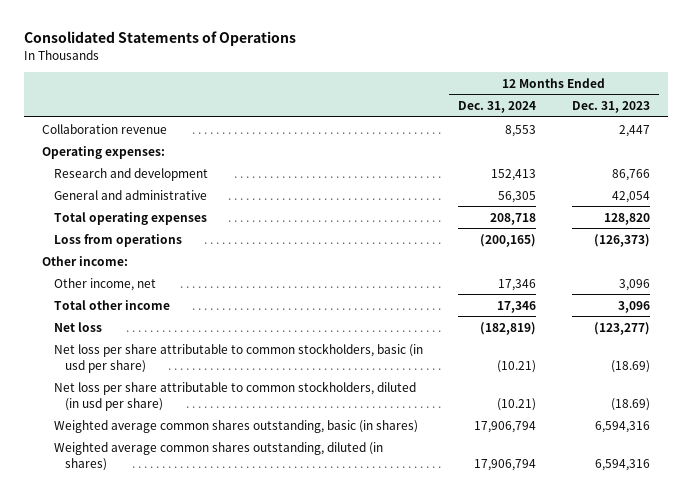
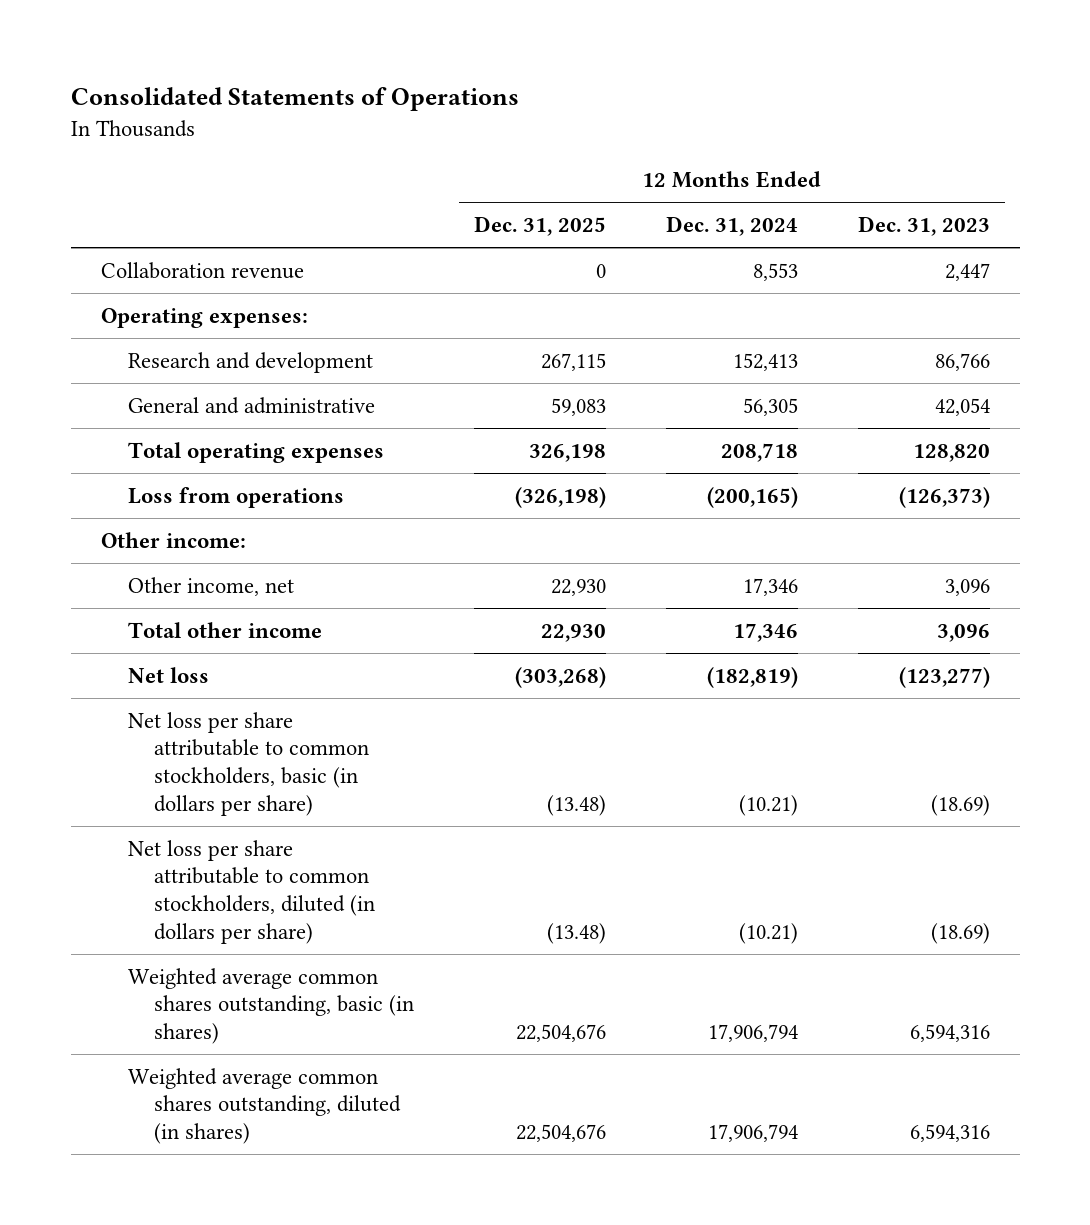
- | 12 Months Ended Dec. 31, 2024 | 12 Months Ended Dec. 31, 2023
+ | 12 Months Ended Dec. 31, 2025 | 12 Months Ended Dec. 31, 2024 | 12 Months Ended Dec. 31, 2023
- Net loss per share attributable to common stockholders, basic (in usd per share) | (10.21) | (18.69)
- Net loss per share attributable to common stockholders, diluted (in usd per share) | (10.21) | (18.69)
+ Net loss per share attributable to common stockholders, basic (in dollars per share) | (13.48) | (10.21) | (18.69)
+ Net loss per share attributable to common stockholders, diluted (in dollars per share) | (13.48) | (10.21) | (18.69)

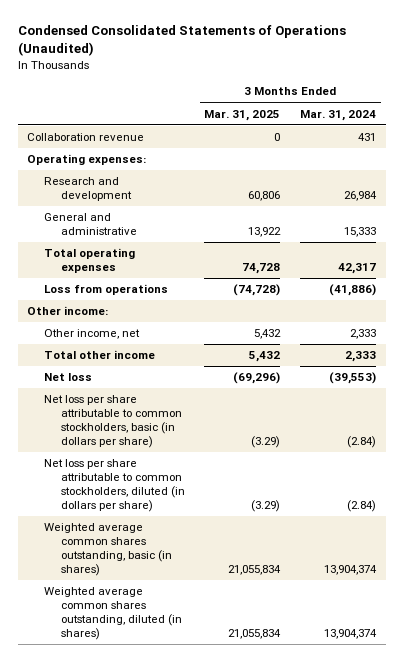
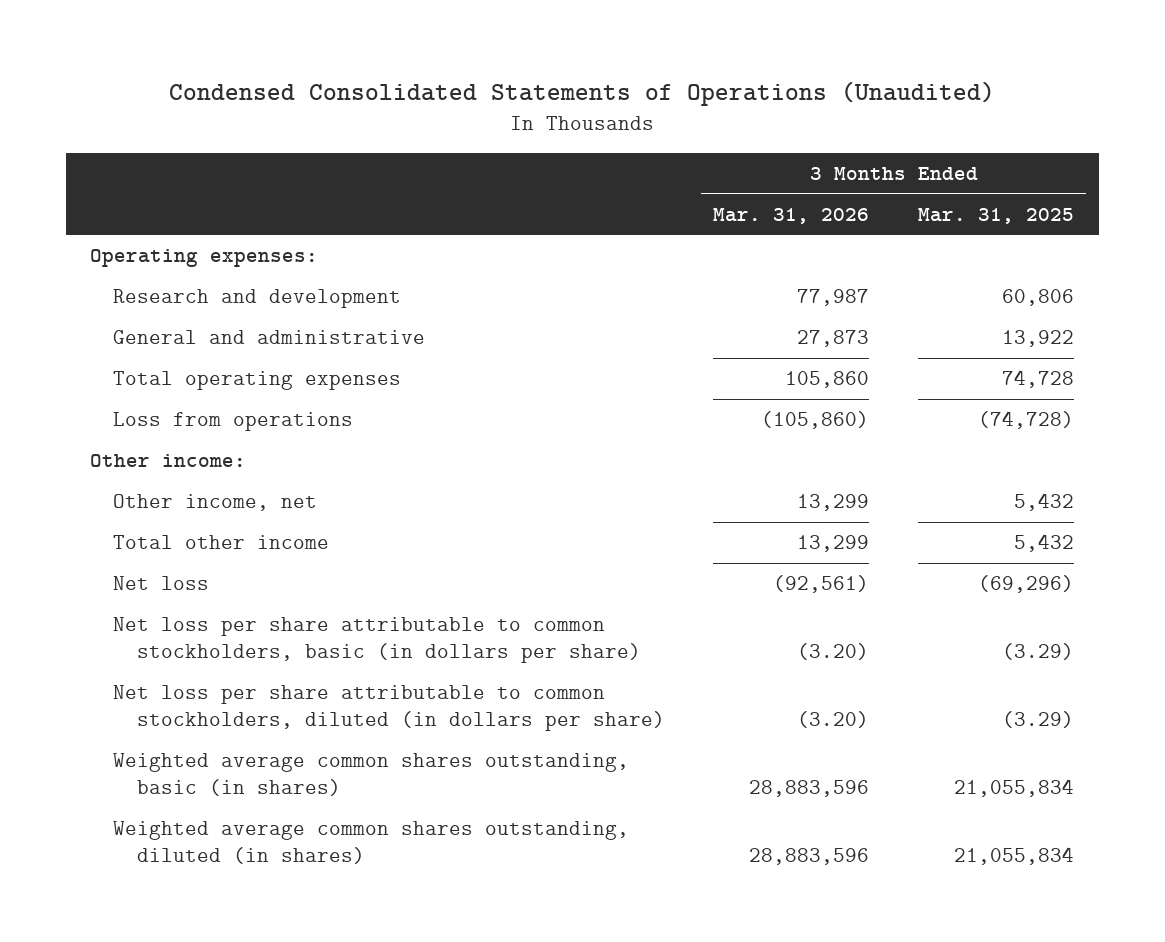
- | 3 Months Ended Mar. 31, 2025 | 3 Months Ended Mar. 31, 2024
+ | 3 Months Ended Mar. 31, 2026 | 3 Months Ended Mar. 31, 2025
- Collaboration revenue | 0 | 431

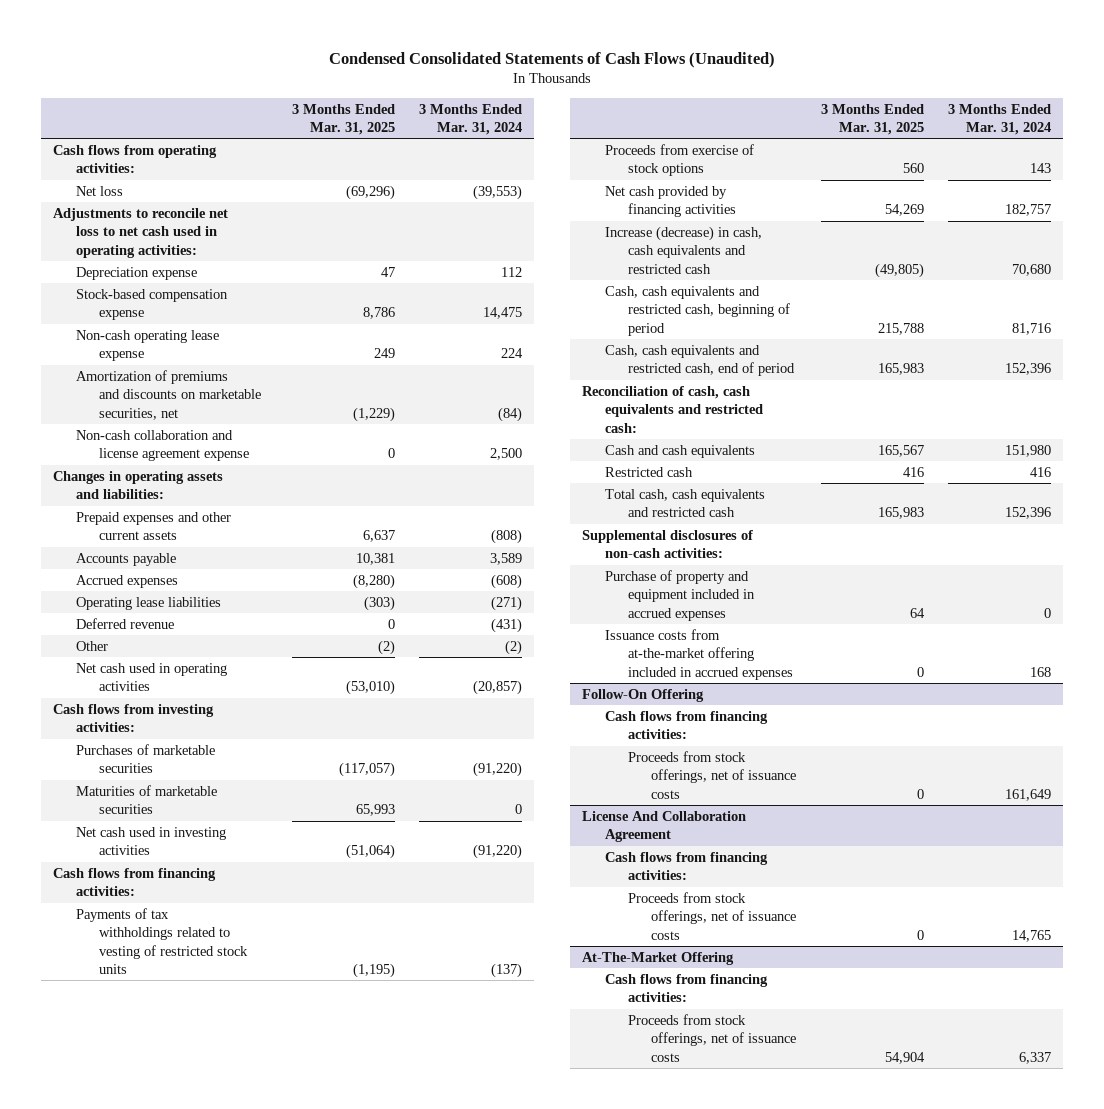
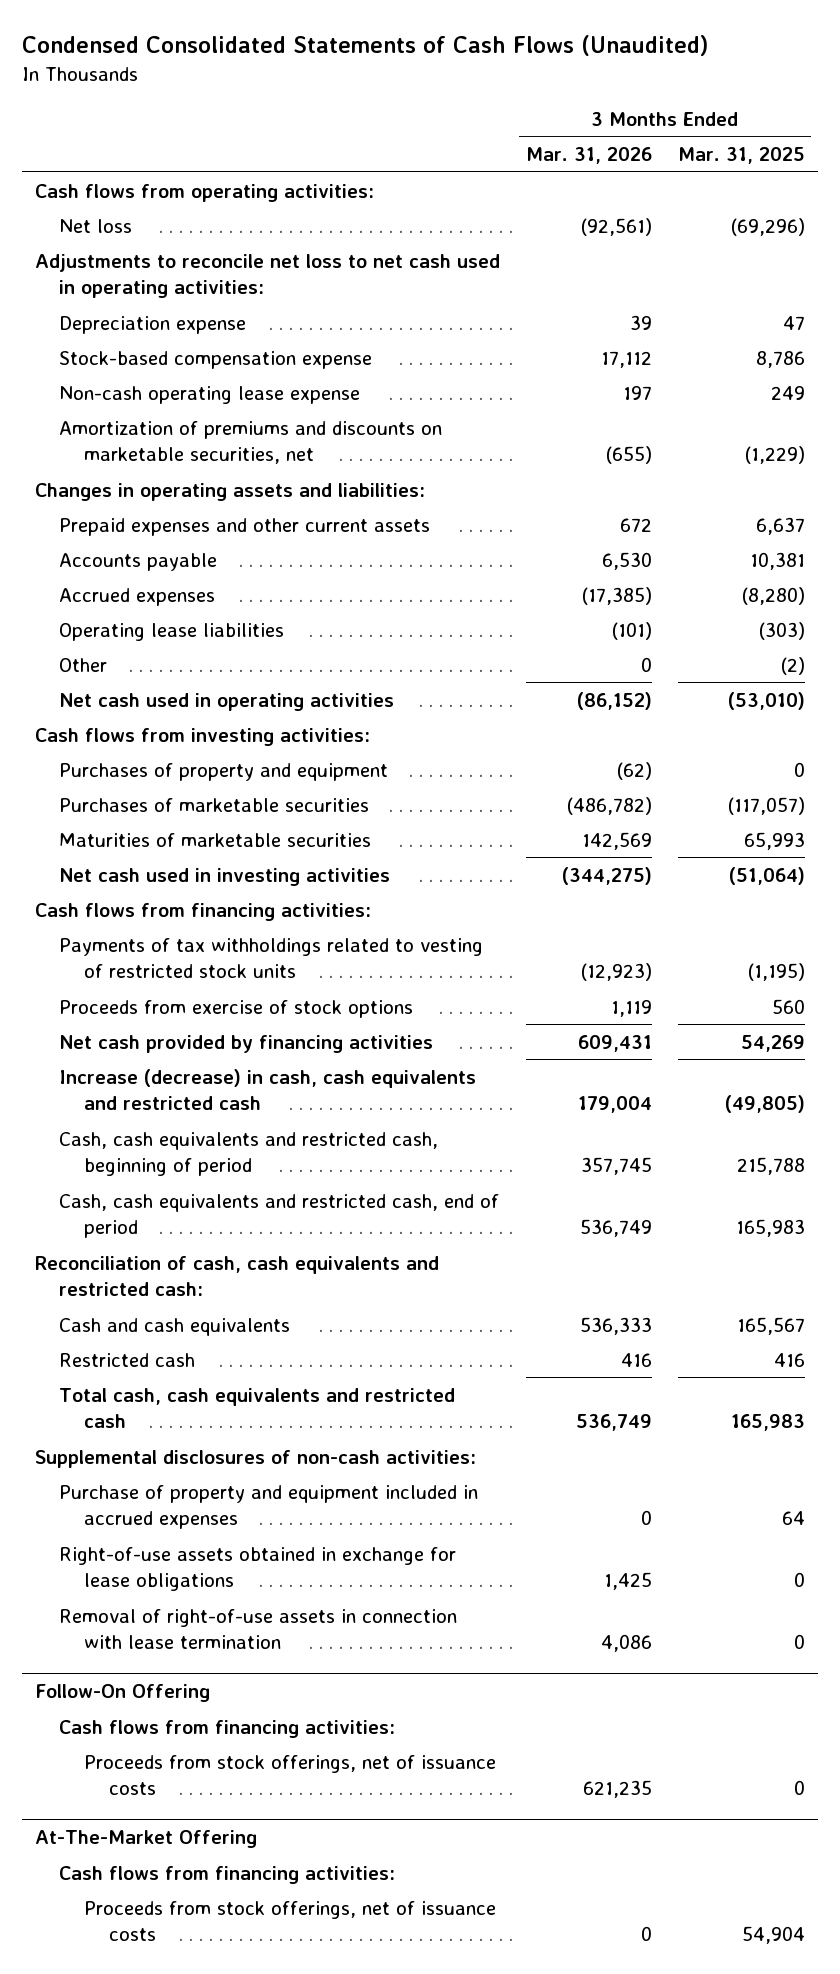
- | 3 Months Ended Mar. 31, 2025 | 3 Months Ended Mar. 31, 2024
+ | 3 Months Ended Mar. 31, 2026 | 3 Months Ended Mar. 31, 2025
- Non-cash collaboration and license agreement expense | 0 | 2,500
- Deferred revenue | 0 | (431)
+ Purchases of property and equipment | (62) | 0
- Issuance costs from at-the-market offering included in accrued expenses | 0 | 168
+ Right-of-use assets obtained in exchange for lease obligations | 1,425 | 0
+ Removal of right-of-use assets in connection with lease termination | 4,086 | 0
- License And Collaboration Agreement
- Cash flows from financing activities:
- Proceeds from stock offerings, net of issuance costs | 0 | 14,765

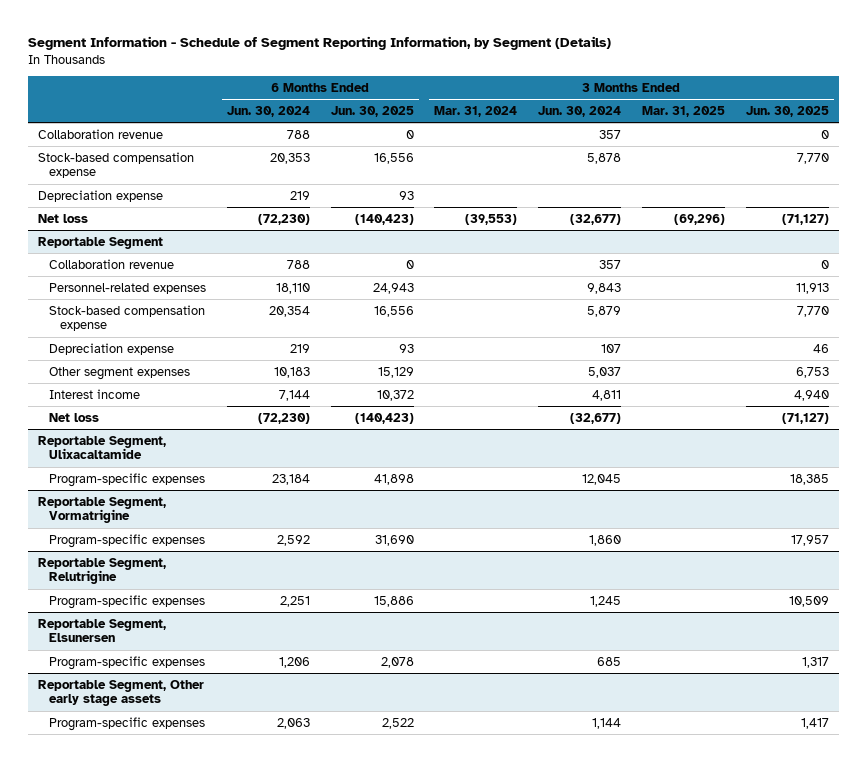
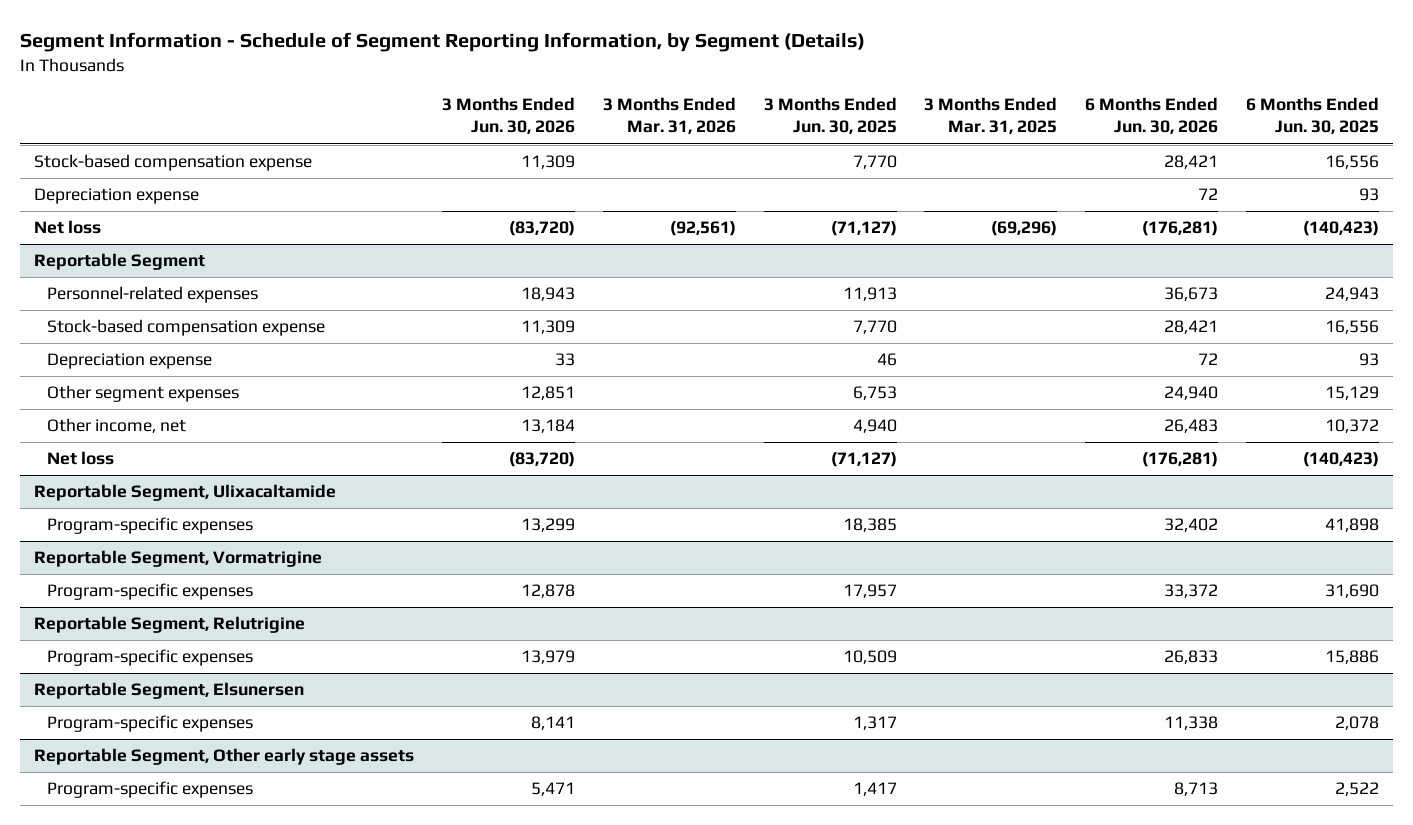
- | 6 Months Ended Jun. 30, 2024 | 6 Months Ended Jun. 30, 2025 | 3 Months Ended Mar. 31, 2024 | 3 Months Ended Jun. 30, 2024 | 3 Months Ended Mar. 31, 2025 | 3 Months Ended Jun. 30, 2025
+ | 3 Months Ended Jun. 30, 2026 | 3 Months Ended Mar. 31, 2026 | 3 Months Ended Jun. 30, 2025 | 3 Months Ended Mar. 31, 2025 | 6 Months Ended Jun. 30, 2026 | 6 Months Ended Jun. 30, 2025
- Collaboration revenue | 788 | 0 | | 357 | | 0
@ Reportable Segment
- Collaboration revenue | 788 | 0 | | 357 | | 0
- Interest income | 7,144 | 10,372 | | 4,811 | | 4,940
+ Other income, net | 13,184 | | 4,940 | | 26,483 | 10,372

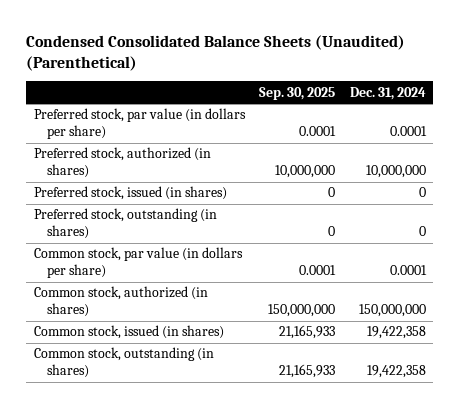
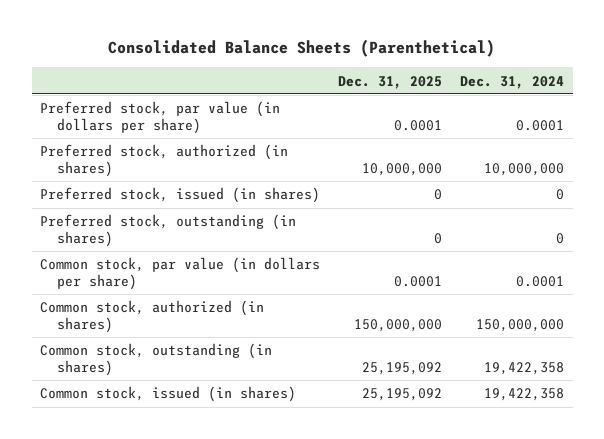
- Condensed Consolidated Balance Sheets (Unaudited) (Parenthetical)
+ Consolidated Balance Sheets (Parenthetical)
- | Sep. 30, 2025 | Dec. 31, 2024
+ | Dec. 31, 2025 | Dec. 31, 2024
moved down: Common stock, issued (in shares) | 25,195,092 | 19,422,358

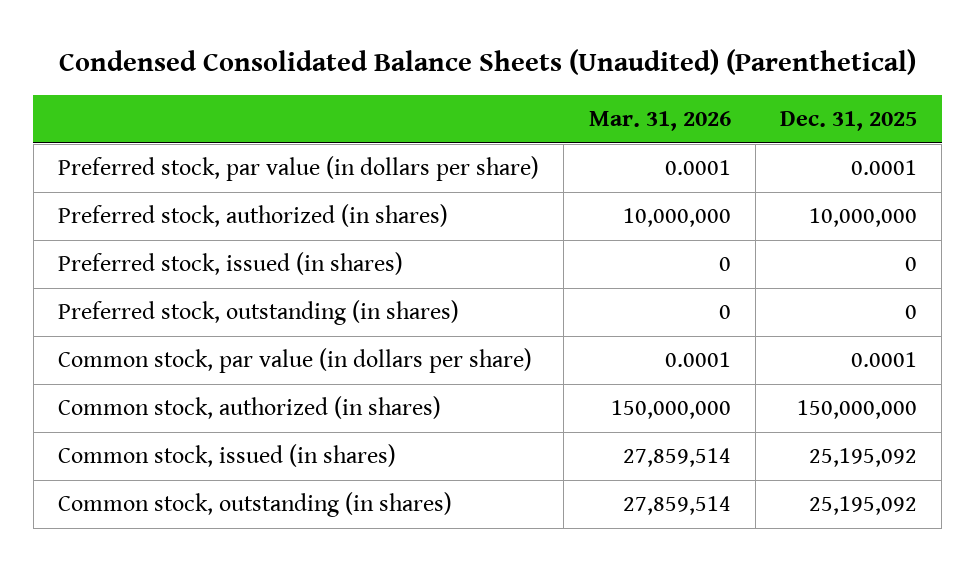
- Consolidated Balance Sheets (Parenthetical)
+ Condensed Consolidated Balance Sheets (Unaudited) (Parenthetical)
- | Dec. 31, 2025 | Dec. 31, 2024
+ | Mar. 31, 2026 | Dec. 31, 2025
moved down: Common stock, outstanding (in shares) | 27,859,514 | 25,195,092

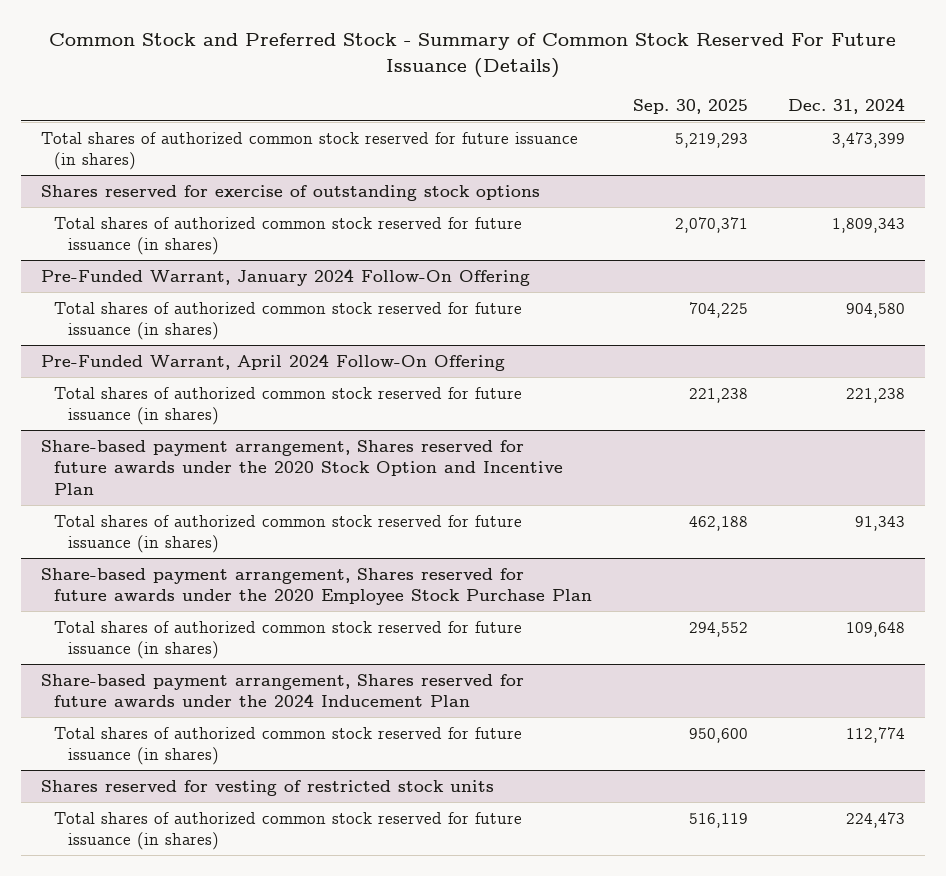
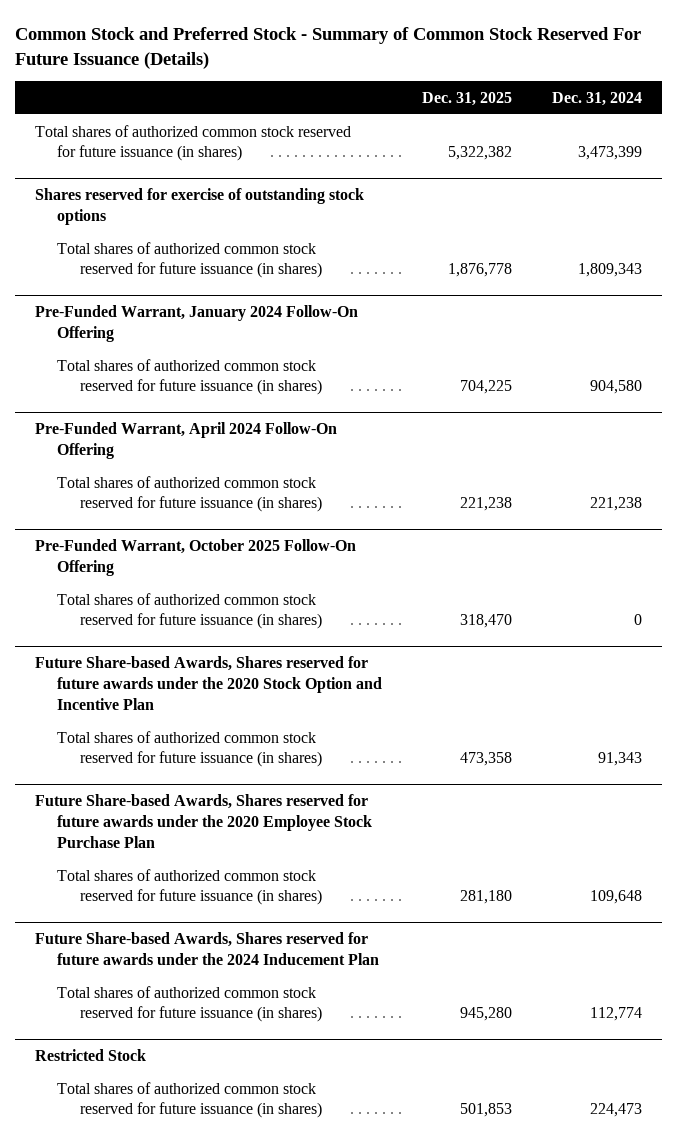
- | Sep. 30, 2025 | Dec. 31, 2024
+ | Dec. 31, 2025 | Dec. 31, 2024
- Share-based payment arrangement, Shares reserved for future awards under the 2020 Stock Option and Incentive Plan
+ Pre-Funded Warrant, October 2025 Follow-On Offering
+ Total shares of authorized common stock reserved for future issuance (in shares) | 318,470 | 0
+ Future Share-based Awards, Shares reserved for future awards under the 2020 Stock Option and Incentive Plan
- Share-based payment arrangement, Shares reserved for future awards under the 2020 Employee Stock Purchase Plan
+ Future Share-based Awards, Shares reserved for future awards under the 2020 Employee Stock Purchase Plan
- Share-based payment arrangement, Shares reserved for future awards under the 2024 Inducement Plan
+ Future Share-based Awards, Shares reserved for future awards under the 2024 Inducement Plan
- Shares reserved for vesting of restricted stock units
+ Restricted Stock

